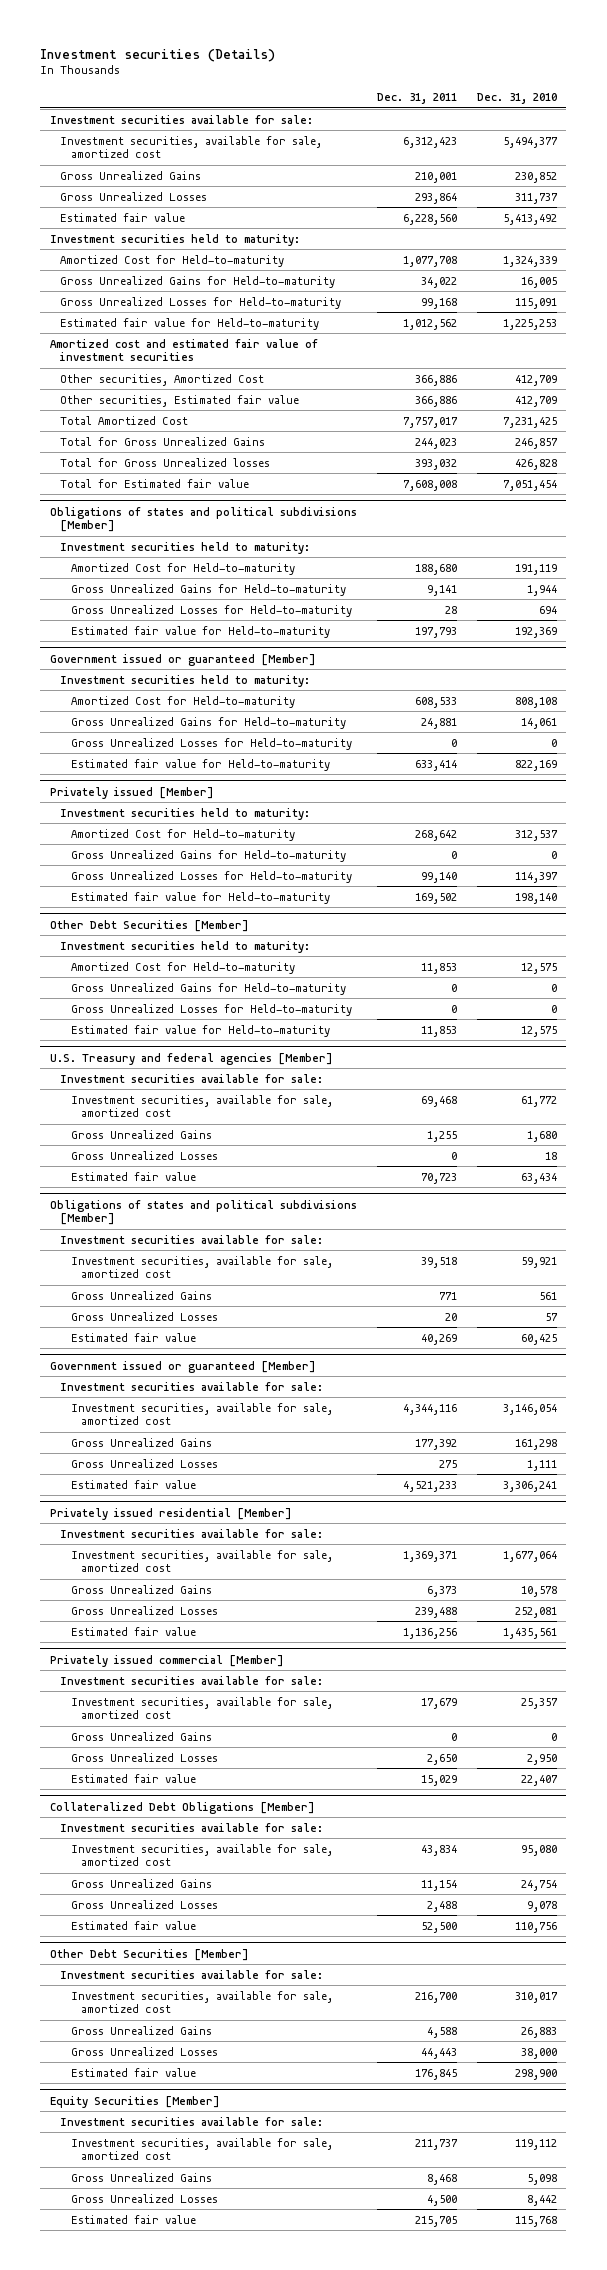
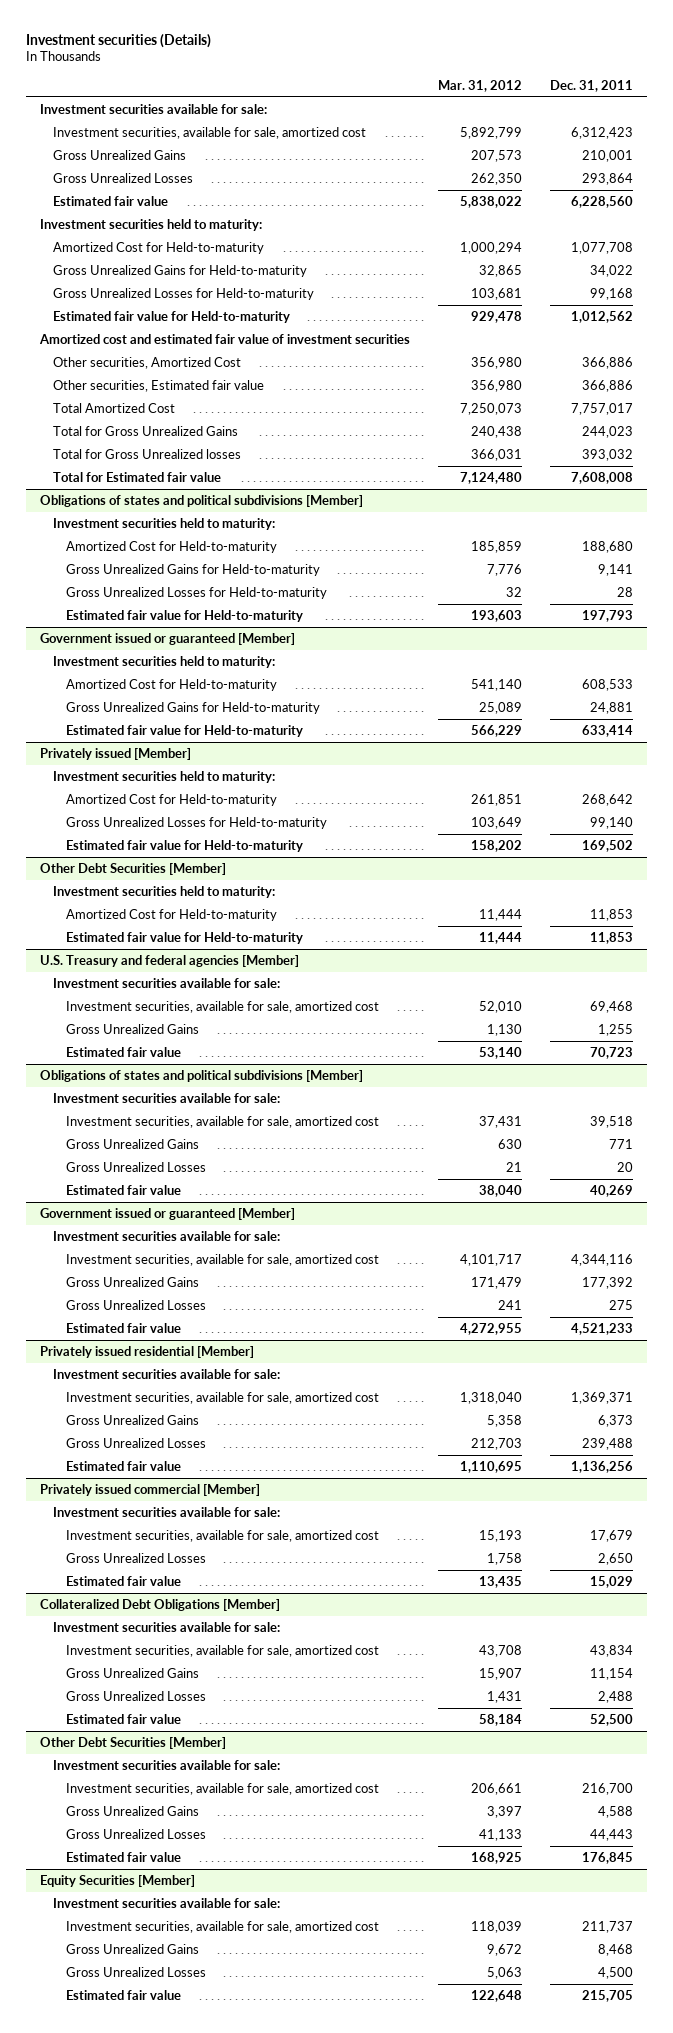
- | Dec. 31, 2011 | Dec. 31, 2010
+ | Mar. 31, 2012 | Dec. 31, 2011
@ Government issued or guaranteed [Member]
- Gross Unrealized Losses for Held-to-maturity | 0 | 0
@ Privately issued [Member]
- Gross Unrealized Gains for Held-to-maturity | 0 | 0
@ Other Debt Securities [Member]
- Gross Unrealized Gains for Held-to-maturity | 0 | 0
- Gross Unrealized Losses for Held-to-maturity | 0 | 0
@ U.S. Treasury and federal agencies [Member]
- Gross Unrealized Losses | 0 | 18
@ Privately issued commercial [Member]
- Gross Unrealized Gains | 0 | 0

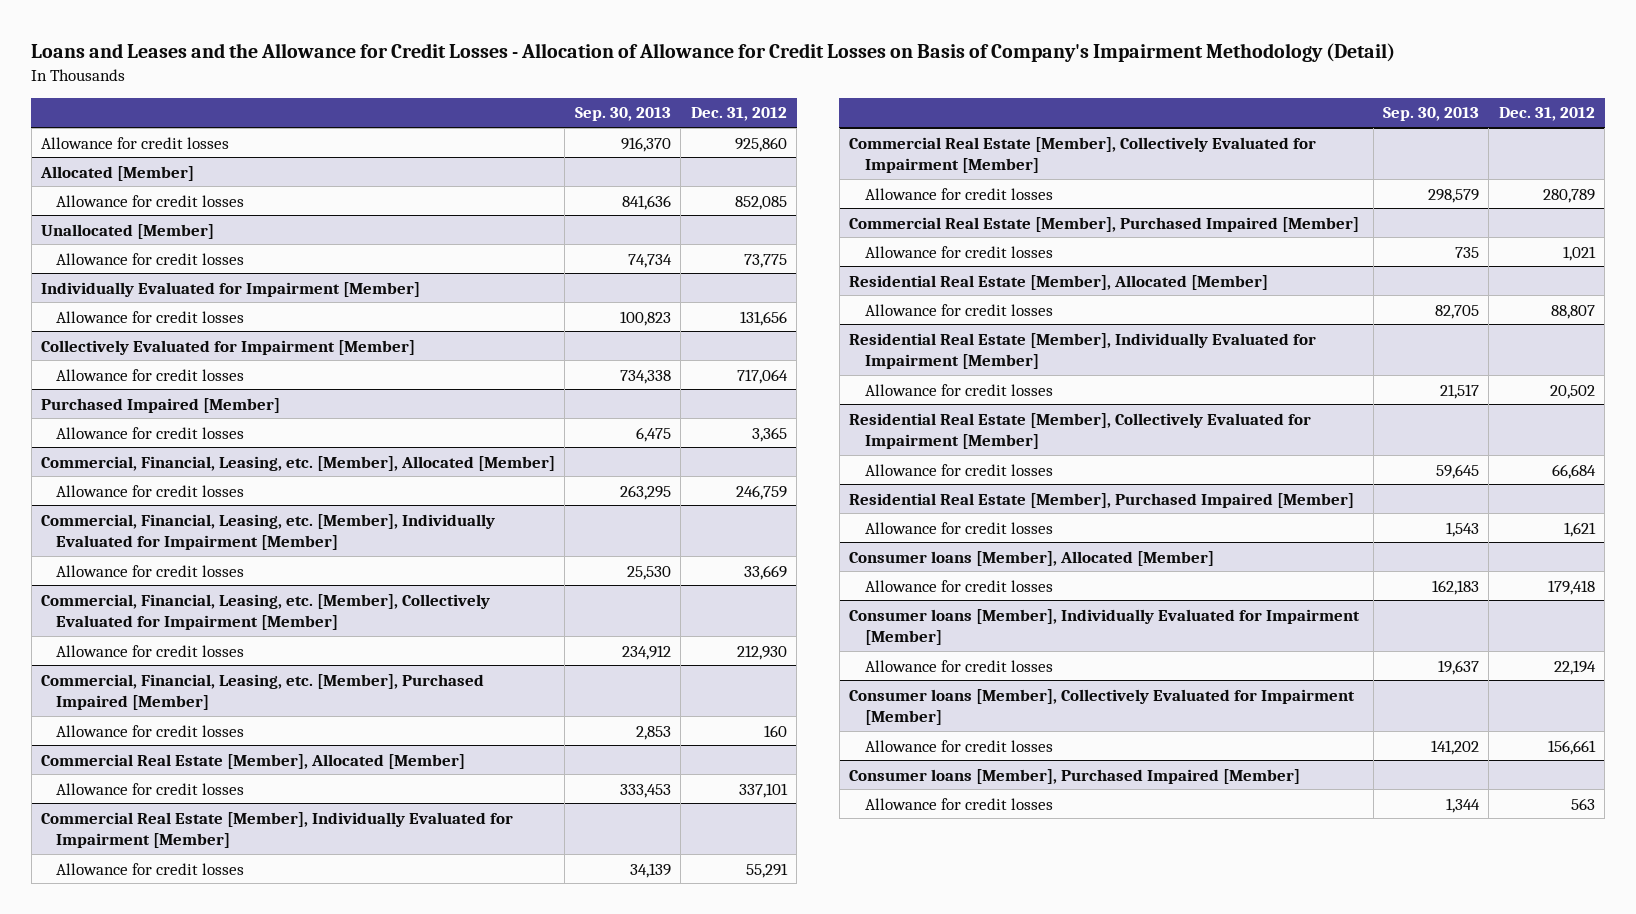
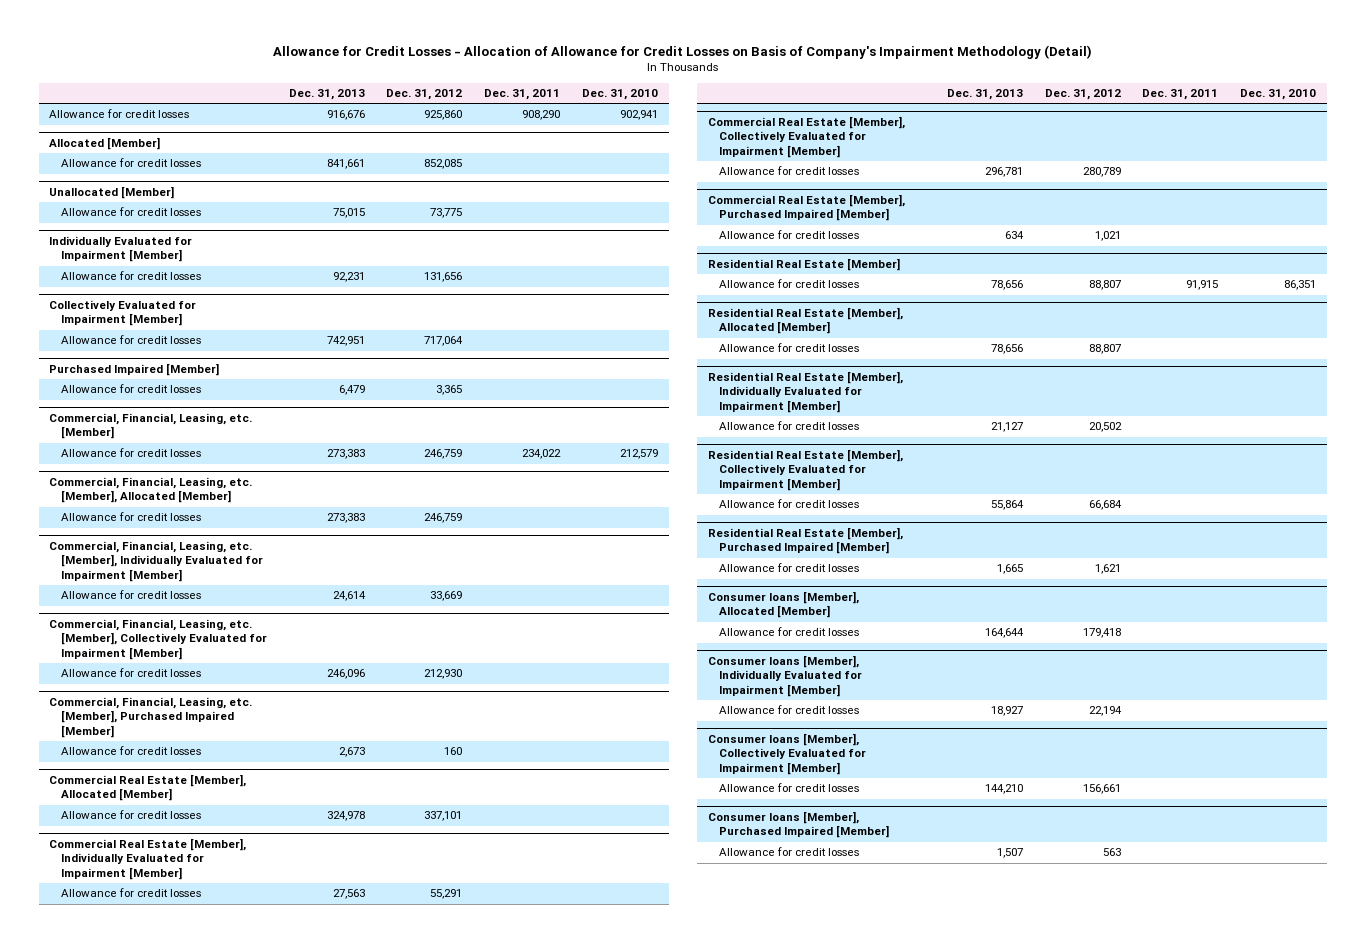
- Loans and Leases and the Allowance for Credit Losses - Allocation of Allowance for Credit Losses on Basis of Company's Impairment Methodology (Detail)
+ Allowance for Credit Losses - Allocation of Allowance for Credit Losses on Basis of Company's Impairment Methodology (Detail)
- | Sep. 30, 2013 | Dec. 31, 2012
+ | Dec. 31, 2013 | Dec. 31, 2012 | Dec. 31, 2011 | Dec. 31, 2010
+ Commercial, Financial, Leasing, etc. [Member]
+ Allowance for credit losses | 273,383 | 246,759 | 234,022 | 212,579
+ Residential Real Estate [Member]
+ Allowance for credit losses | 78,656 | 88,807 | 91,915 | 86,351

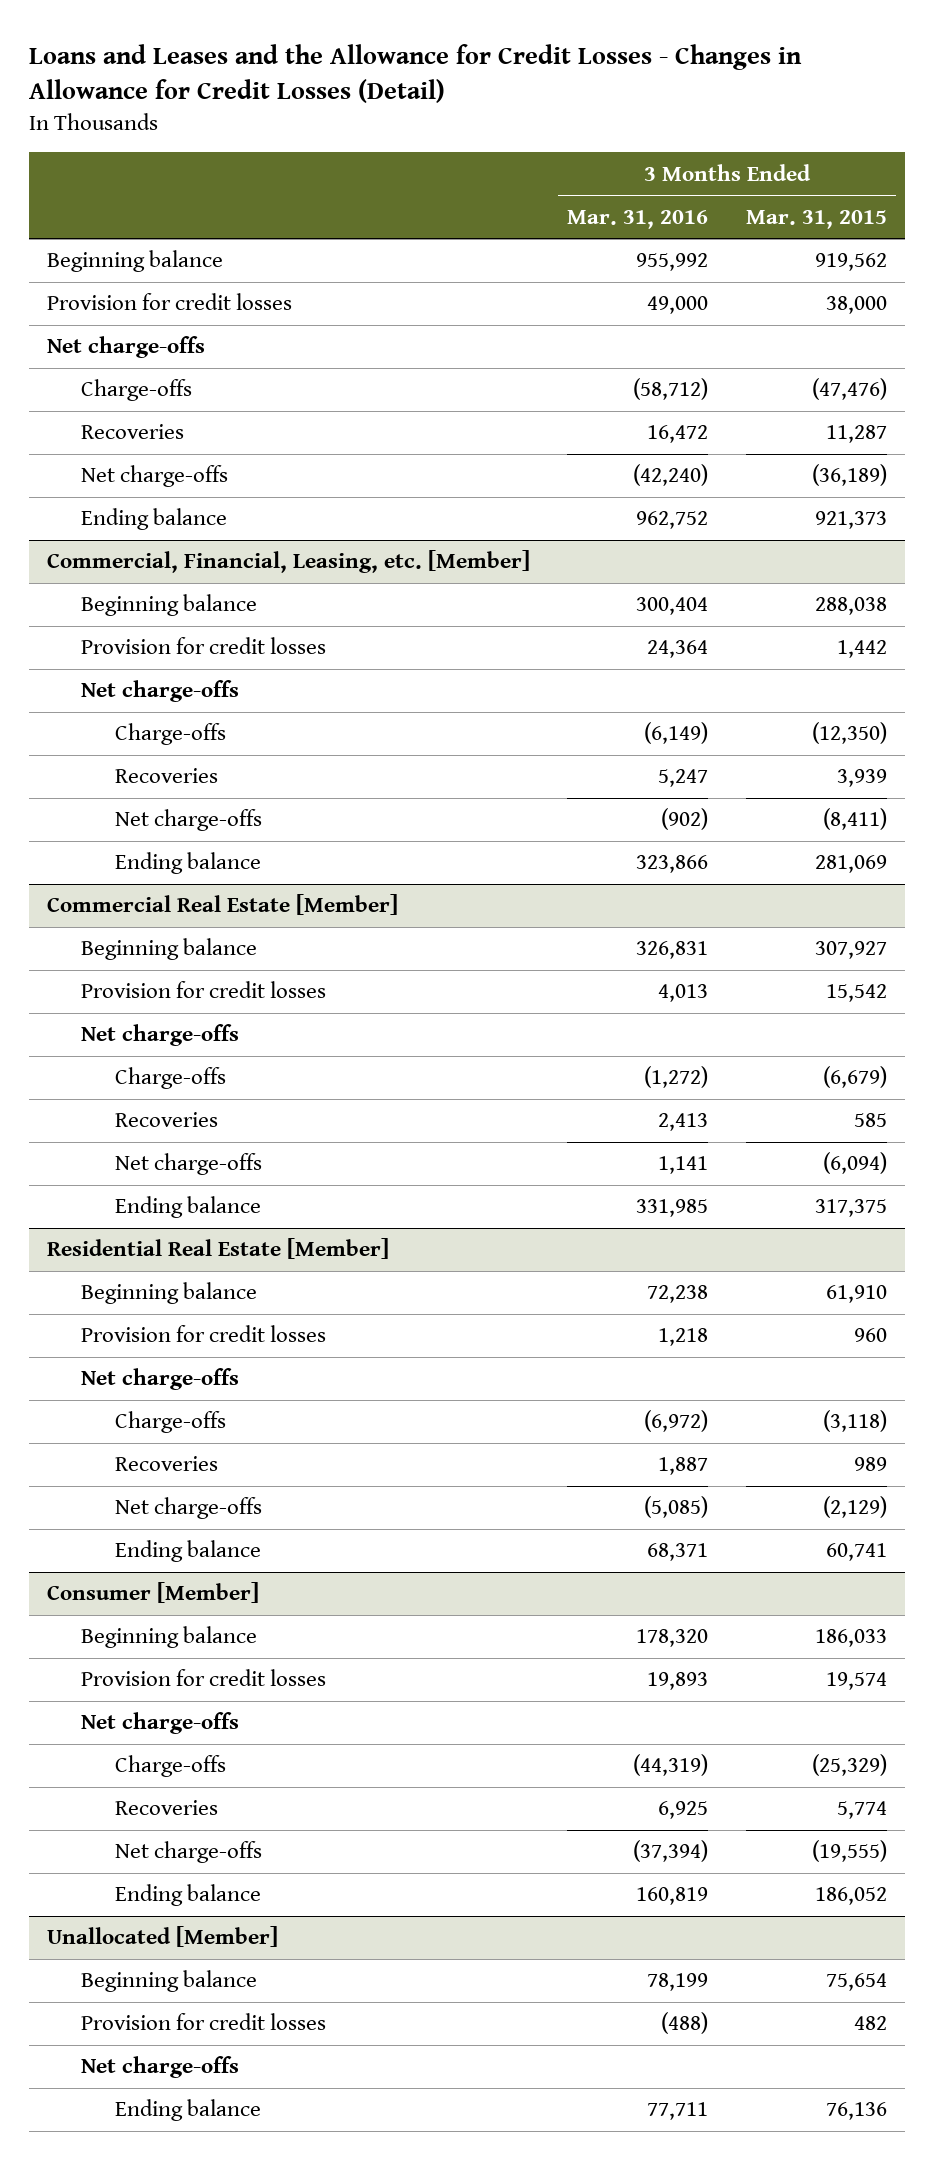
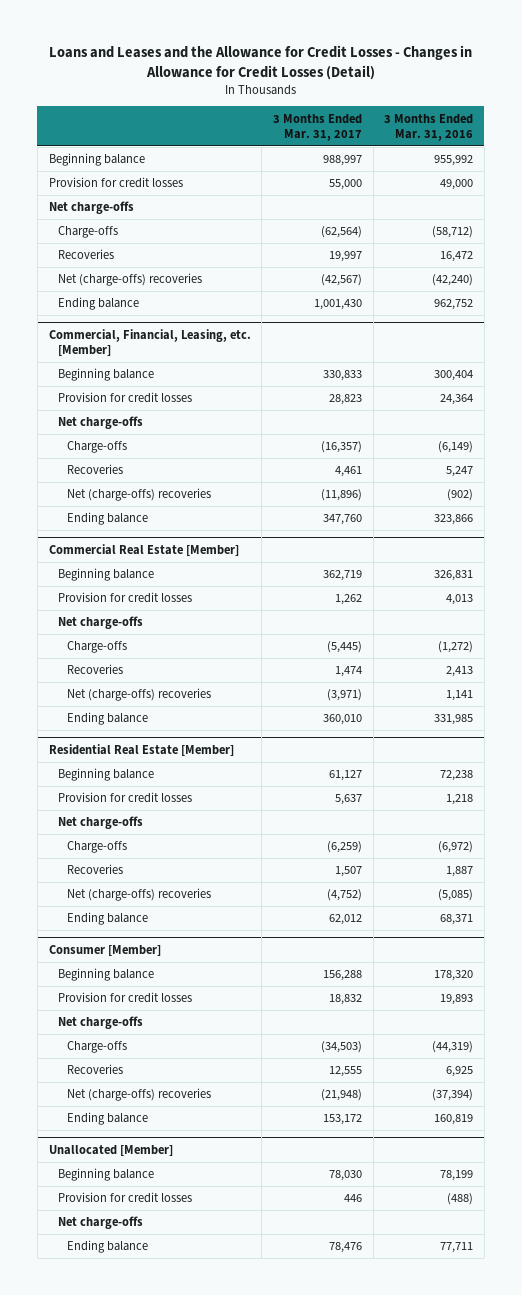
- | 3 Months Ended Mar. 31, 2016 | 3 Months Ended Mar. 31, 2015
+ | 3 Months Ended Mar. 31, 2017 | 3 Months Ended Mar. 31, 2016
- Net charge-offs | (42,240) | (36,189)
+ Net (charge-offs) recoveries | (42,567) | (42,240)
@ Commercial, Financial, Leasing, etc. [Member]
- Net charge-offs | (902) | (8,411)
+ Net (charge-offs) recoveries | (11,896) | (902)
@ Commercial Real Estate [Member]
- Net charge-offs | 1,141 | (6,094)
+ Net (charge-offs) recoveries | (3,971) | 1,141
@ Residential Real Estate [Member]
- Net charge-offs | (5,085) | (2,129)
+ Net (charge-offs) recoveries | (4,752) | (5,085)
@ Consumer [Member]
- Net charge-offs | (37,394) | (19,555)
+ Net (charge-offs) recoveries | (21,948) | (37,394)

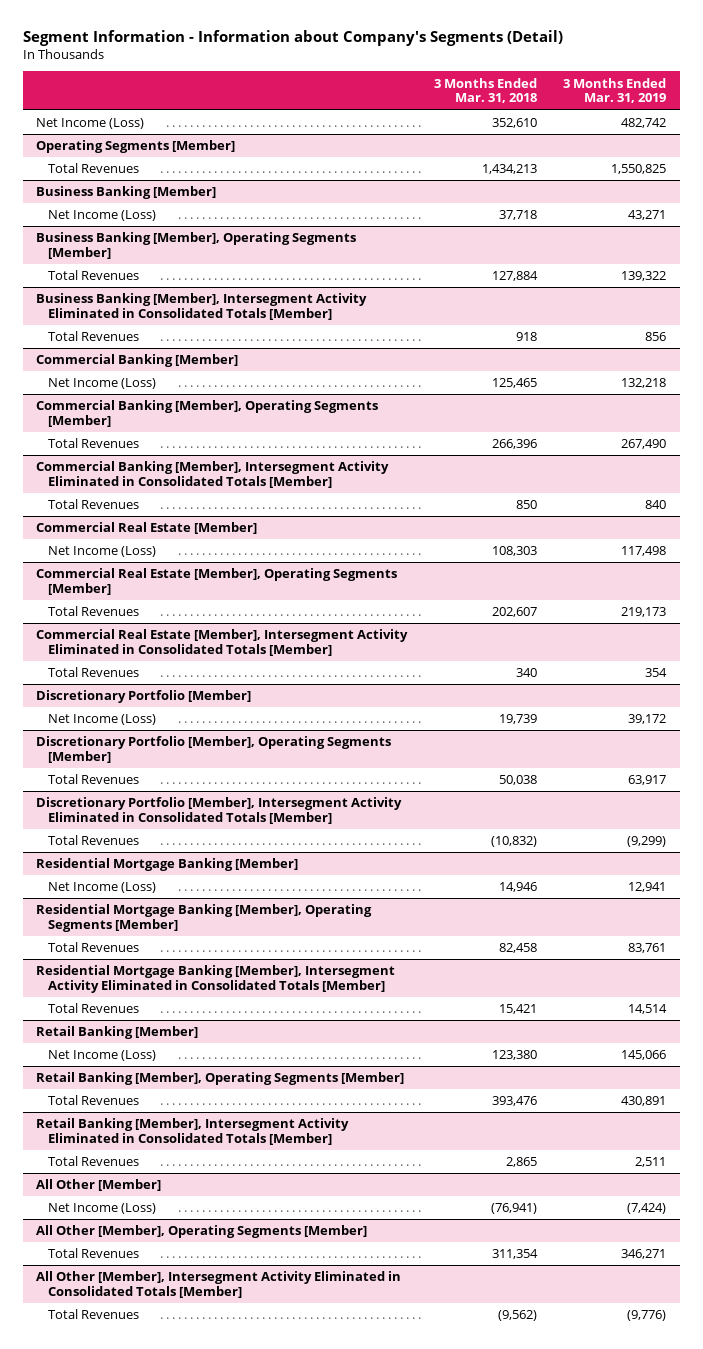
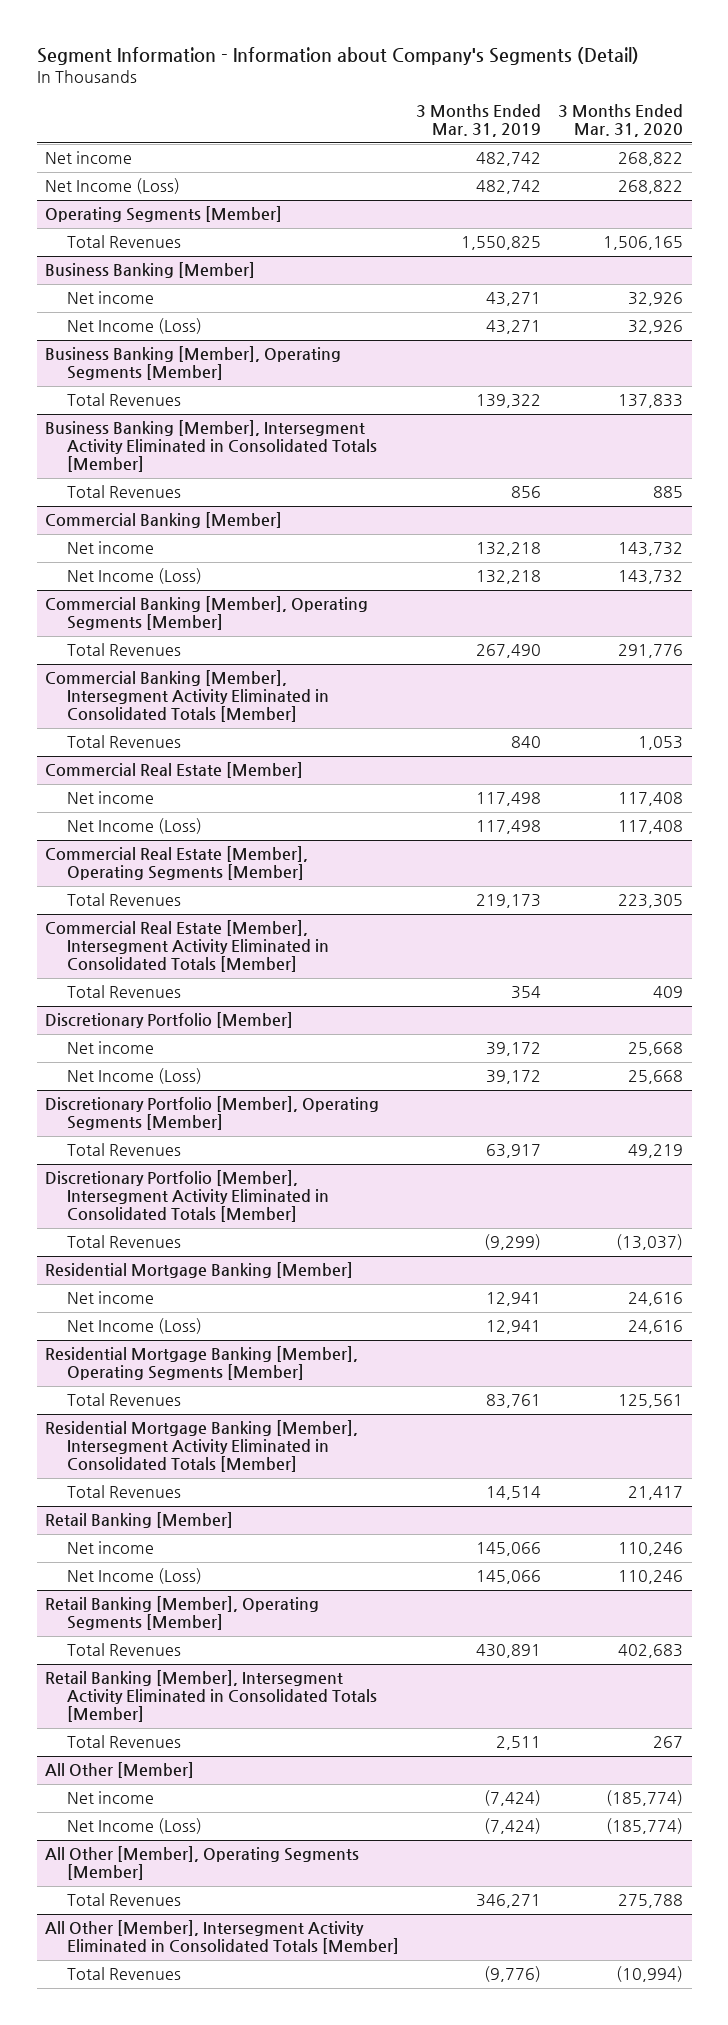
- | 3 Months Ended Mar. 31, 2018 | 3 Months Ended Mar. 31, 2019
+ | 3 Months Ended Mar. 31, 2019 | 3 Months Ended Mar. 31, 2020
+ Net income | 482,742 | 268,822
@ Business Banking [Member]
+ Net income | 43,271 | 32,926
@ Commercial Banking [Member]
+ Net income | 132,218 | 143,732
@ Commercial Real Estate [Member]
+ Net income | 117,498 | 117,408
@ Discretionary Portfolio [Member]
+ Net income | 39,172 | 25,668
@ Residential Mortgage Banking [Member]
+ Net income | 12,941 | 24,616
@ Retail Banking [Member]
+ Net income | 145,066 | 110,246
@ All Other [Member]
+ Net income | (7,424) | (185,774)

